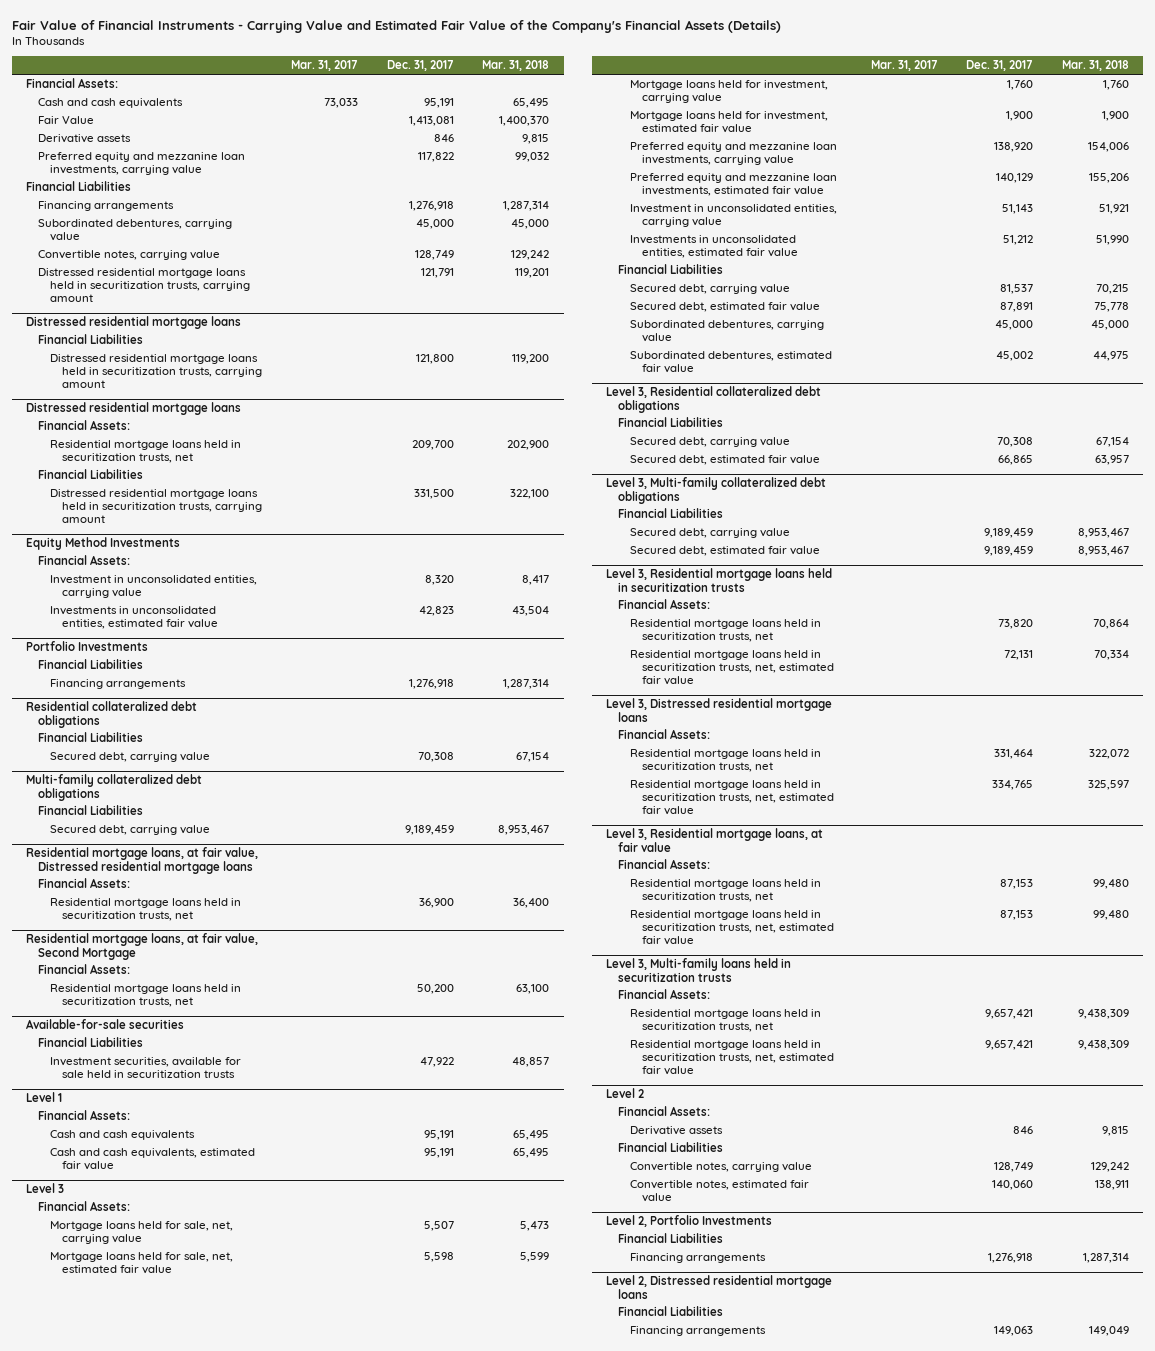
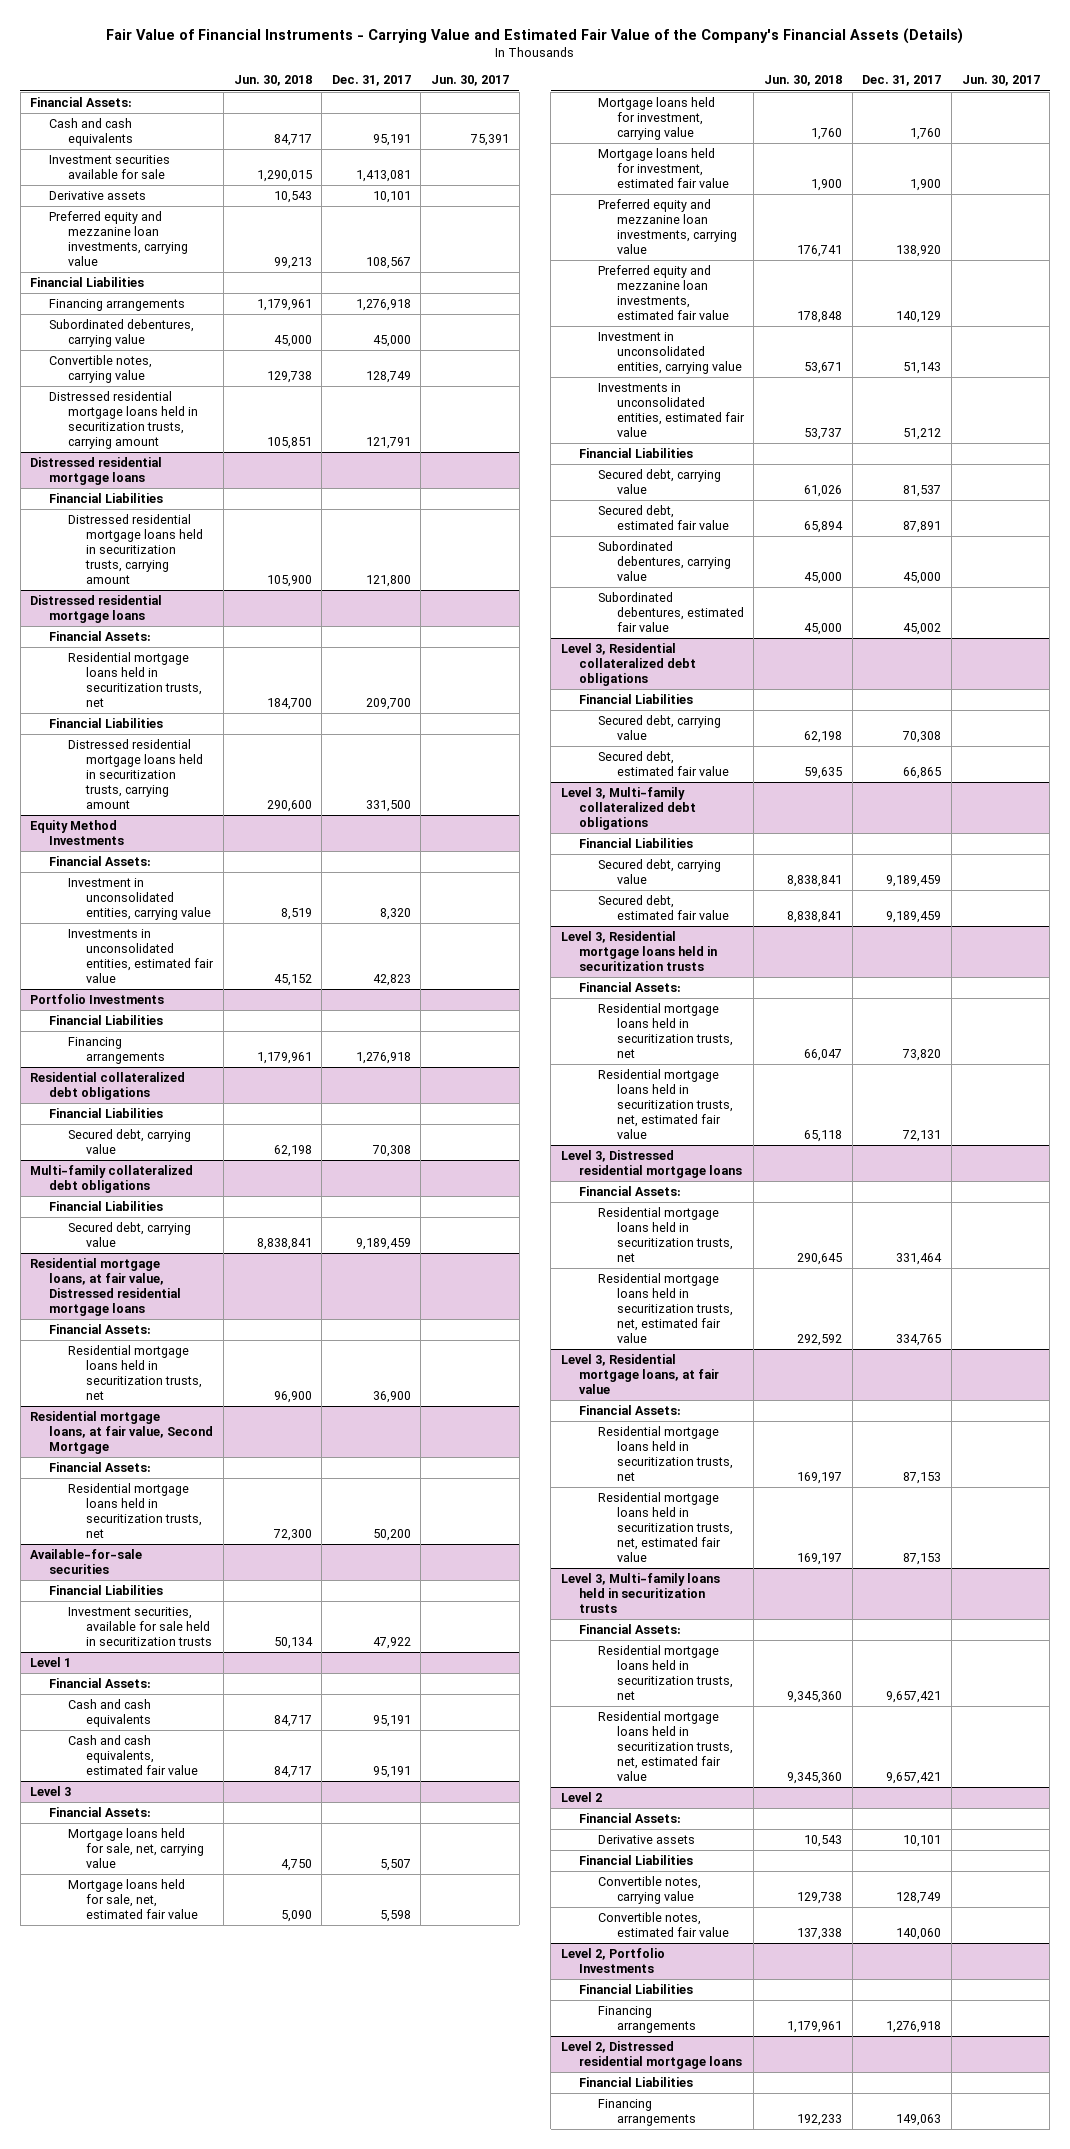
- | Mar. 31, 2017 | Dec. 31, 2017 | Mar. 31, 2018
+ | Jun. 30, 2018 | Dec. 31, 2017 | Jun. 30, 2017
- Fair Value | | 1,413,081 | 1,400,370
- Derivative assets | | 846 | 9,815
- Preferred equity and mezzanine loan investments, carrying value | | 117,822 | 99,032
+ Investment securities available for sale | 1,290,015 | 1,413,081 |
+ Derivative assets | 10,543 | 10,101 |
+ Preferred equity and mezzanine loan investments, carrying value | 99,213 | 108,567 |
@ Level 2
- Derivative assets | | 846 | 9,815
+ Derivative assets | 10,543 | 10,101 |

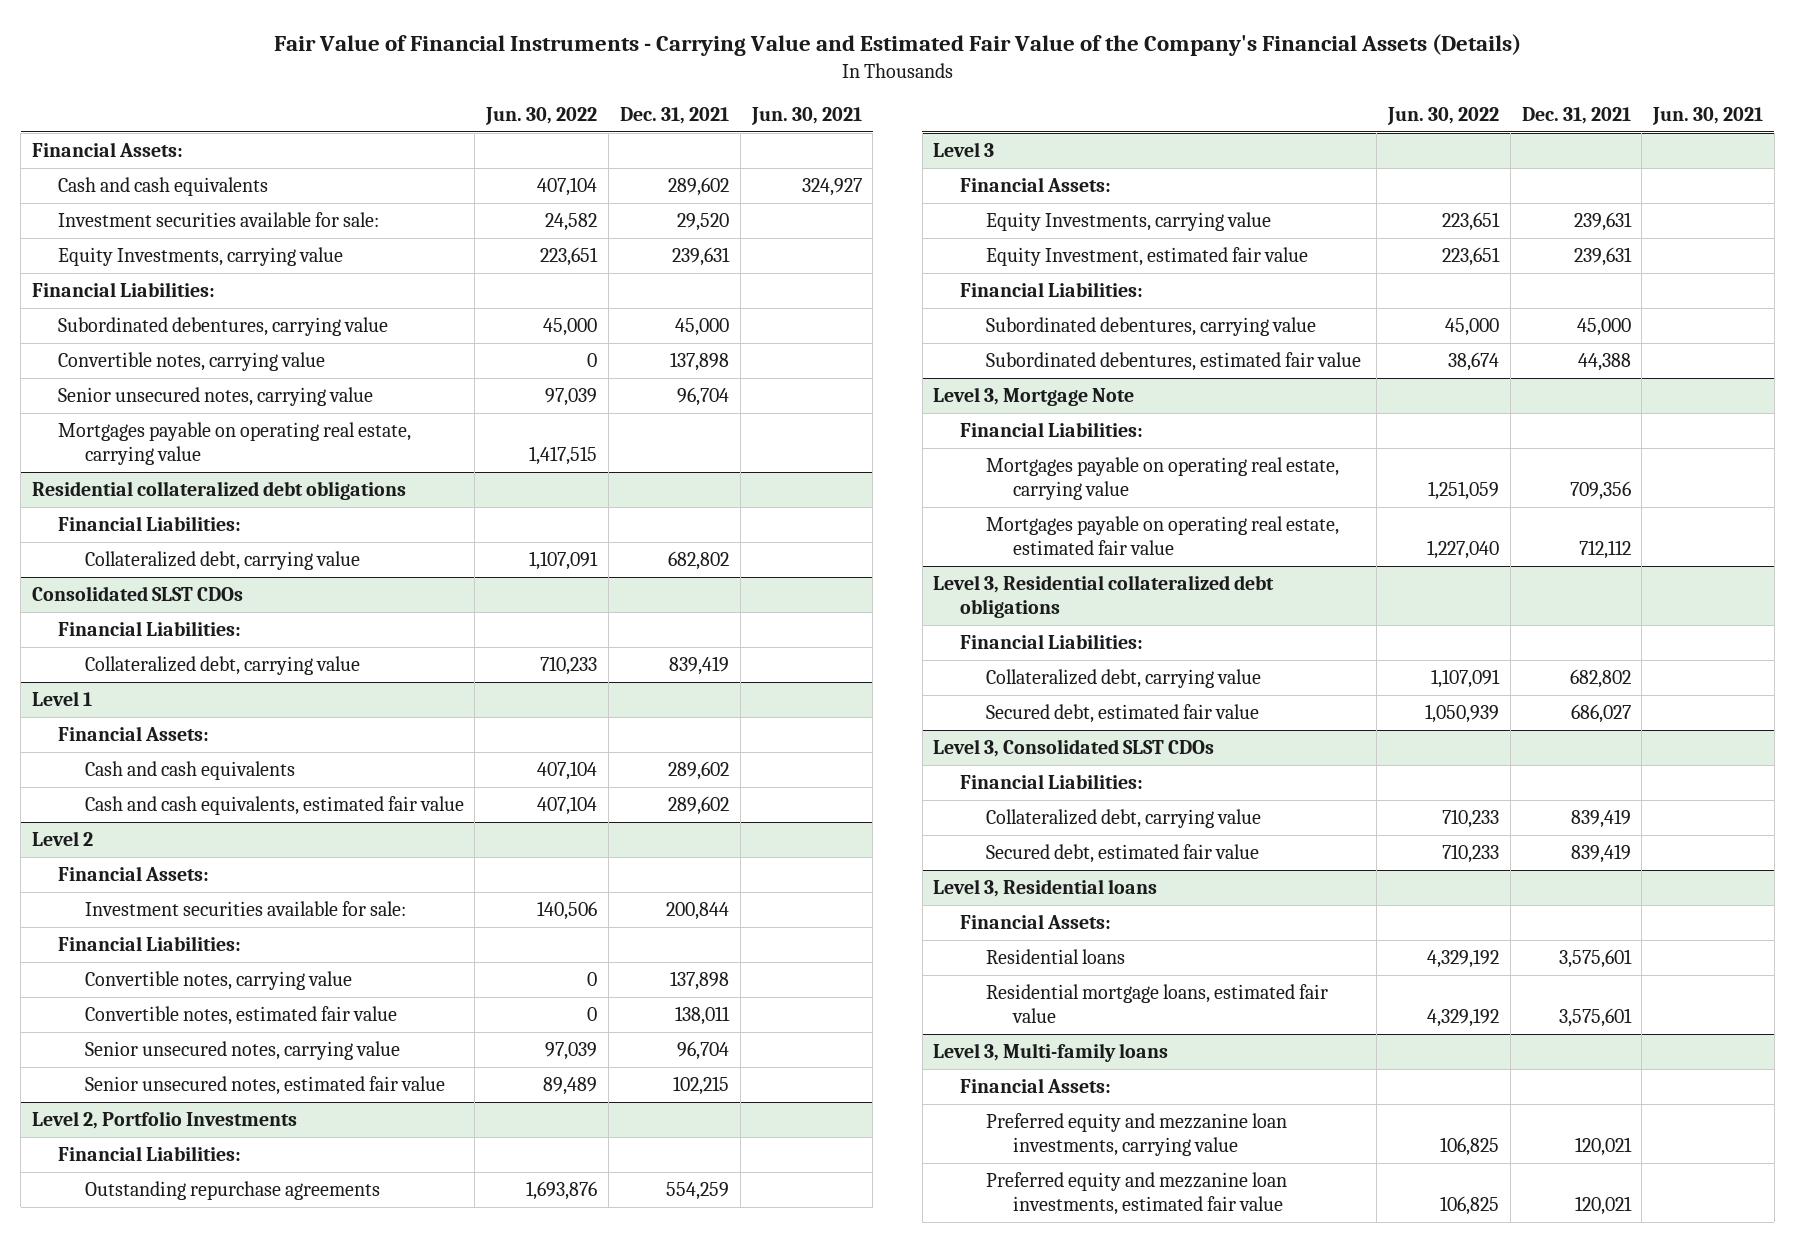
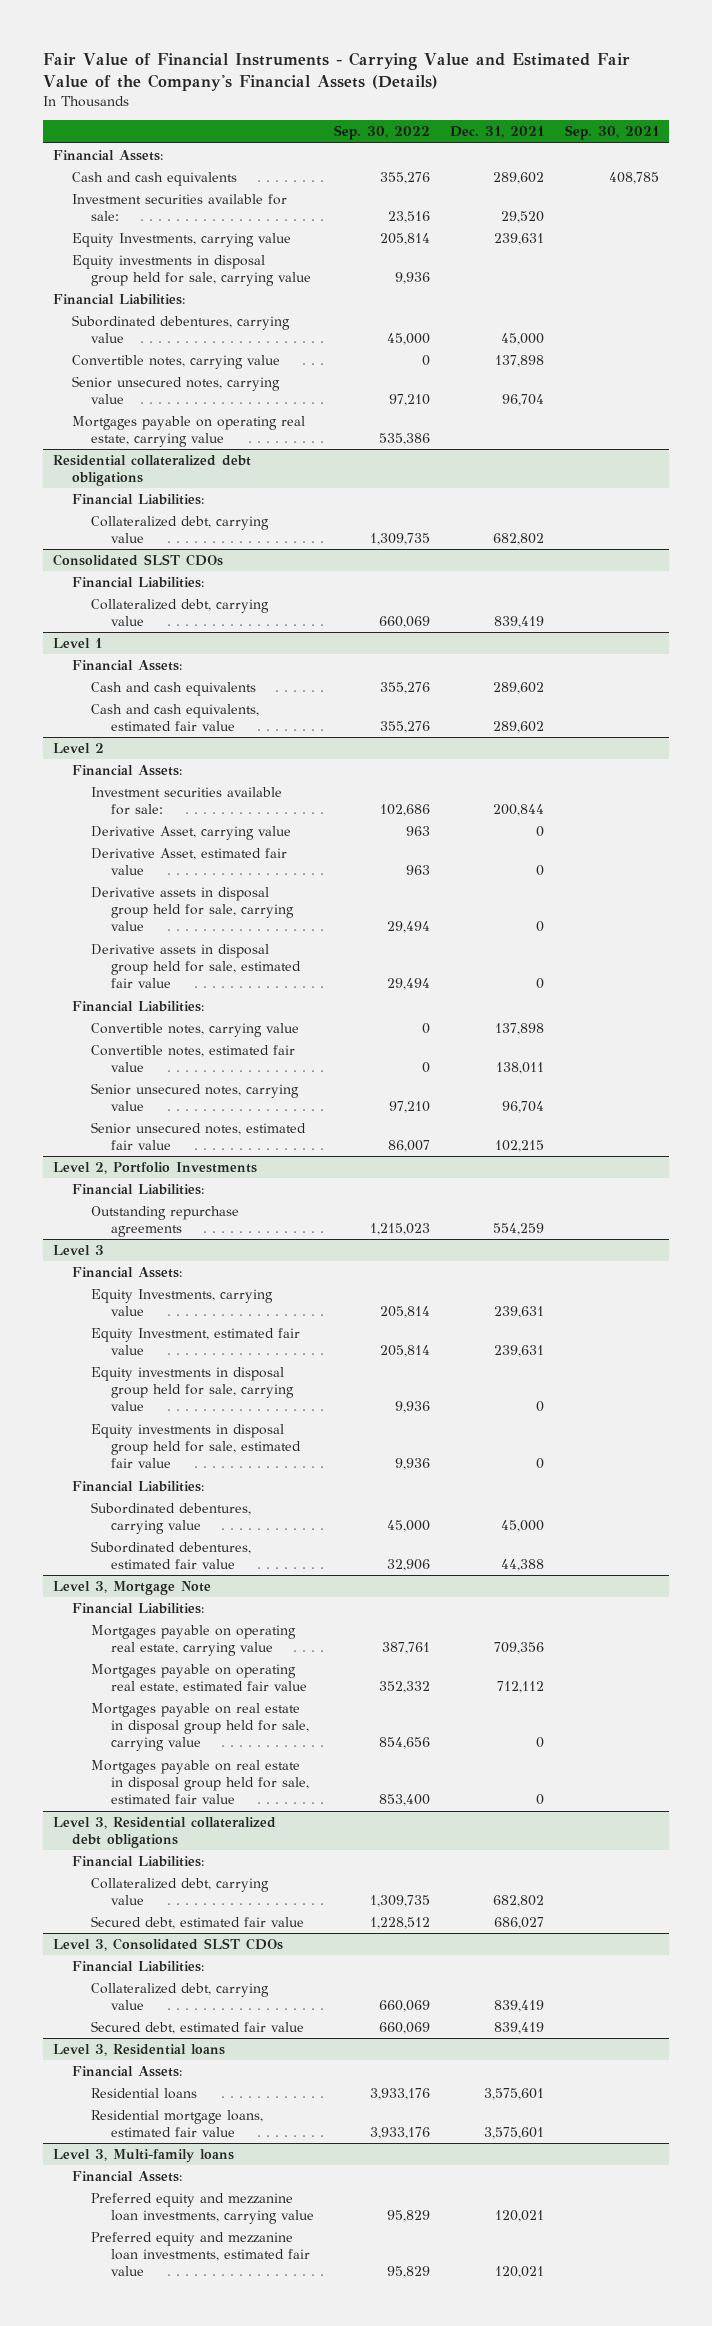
- | Jun. 30, 2022 | Dec. 31, 2021 | Jun. 30, 2021
+ | Sep. 30, 2022 | Dec. 31, 2021 | Sep. 30, 2021
+ Equity investments in disposal group held for sale, carrying value | 9,936 | |
@ Level 2
+ Derivative Asset, carrying value | 963 | 0 |
+ Derivative Asset, estimated fair value | 963 | 0 |
+ Derivative assets in disposal group held for sale, carrying value | 29,494 | 0 |
+ Derivative assets in disposal group held for sale, estimated fair value | 29,494 | 0 |
@ Level 3
+ Equity investments in disposal group held for sale, carrying value | 9,936 | 0 |
+ Equity investments in disposal group held for sale, estimated fair value | 9,936 | 0 |
@ Level 3, Mortgage Note
+ Mortgages payable on real estate in disposal group held for sale, carrying value | 854,656 | 0 |
+ Mortgages payable on real estate in disposal group held for sale, estimated fair value | 853,400 | 0 |

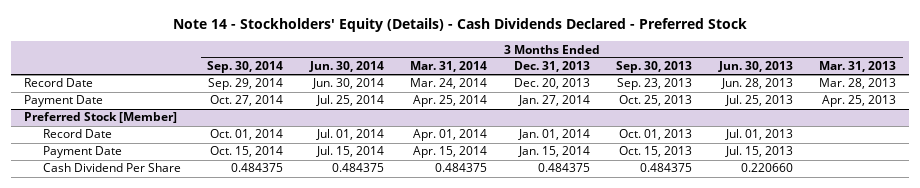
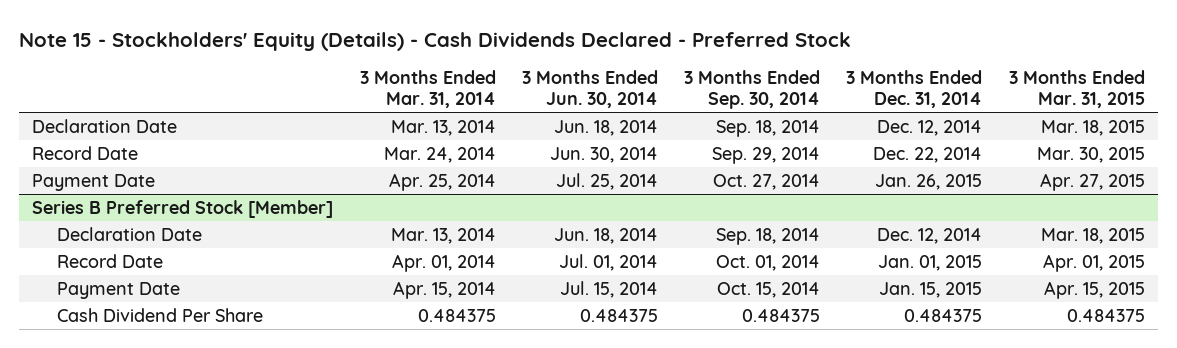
- Note 14 - Stockholders' Equity (Details) - Cash Dividends Declared - Preferred Stock
+ Note 15 - Stockholders' Equity (Details) - Cash Dividends Declared - Preferred Stock
- | 3 Months Ended Sep. 30, 2014 | 3 Months Ended Jun. 30, 2014 | 3 Months Ended Mar. 31, 2014 | 3 Months Ended Dec. 31, 2013 | 3 Months Ended Sep. 30, 2013 | 3 Months Ended Jun. 30, 2013 | 3 Months Ended Mar. 31, 2013
+ | 3 Months Ended Mar. 31, 2014 | 3 Months Ended Jun. 30, 2014 | 3 Months Ended Sep. 30, 2014 | 3 Months Ended Dec. 31, 2014 | 3 Months Ended Mar. 31, 2015
+ Declaration Date | Mar. 13, 2014 | Jun. 18, 2014 | Sep. 18, 2014 | Dec. 12, 2014 | Mar. 18, 2015
- Preferred Stock [Member]
+ Series B Preferred Stock [Member]
+ Declaration Date | Mar. 13, 2014 | Jun. 18, 2014 | Sep. 18, 2014 | Dec. 12, 2014 | Mar. 18, 2015

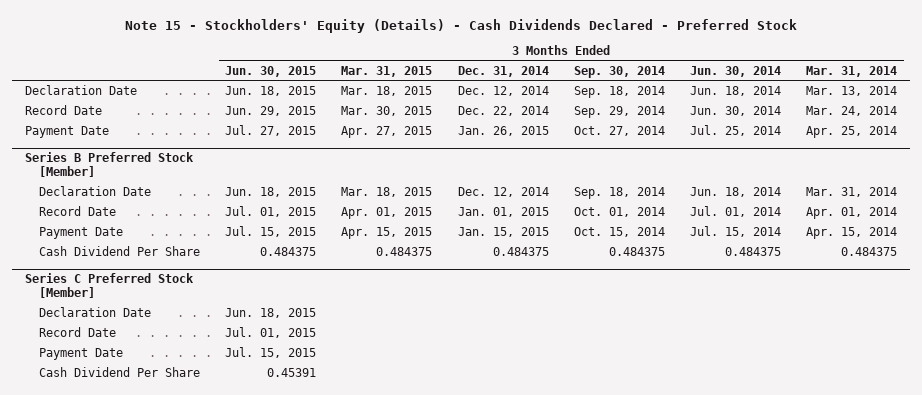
- | 3 Months Ended Mar. 31, 2014 | 3 Months Ended Jun. 30, 2014 | 3 Months Ended Sep. 30, 2014 | 3 Months Ended Dec. 31, 2014 | 3 Months Ended Mar. 31, 2015
+ | 3 Months Ended Jun. 30, 2015 | 3 Months Ended Mar. 31, 2015 | 3 Months Ended Dec. 31, 2014 | 3 Months Ended Sep. 30, 2014 | 3 Months Ended Jun. 30, 2014 | 3 Months Ended Mar. 31, 2014
@ Series B Preferred Stock [Member]
- Declaration Date | Mar. 13, 2014 | Jun. 18, 2014 | Sep. 18, 2014 | Dec. 12, 2014 | Mar. 18, 2015
+ Declaration Date | Jun. 18, 2015 | Mar. 18, 2015 | Dec. 12, 2014 | Sep. 18, 2014 | Jun. 18, 2014 | Mar. 31, 2014
+ Series C Preferred Stock [Member]
+ Declaration Date | Jun. 18, 2015 | | | | |
+ Record Date | Jul. 01, 2015 | | | | |
+ Payment Date | Jul. 15, 2015 | | | | |
+ Cash Dividend Per Share | 0.45391 | | | | |

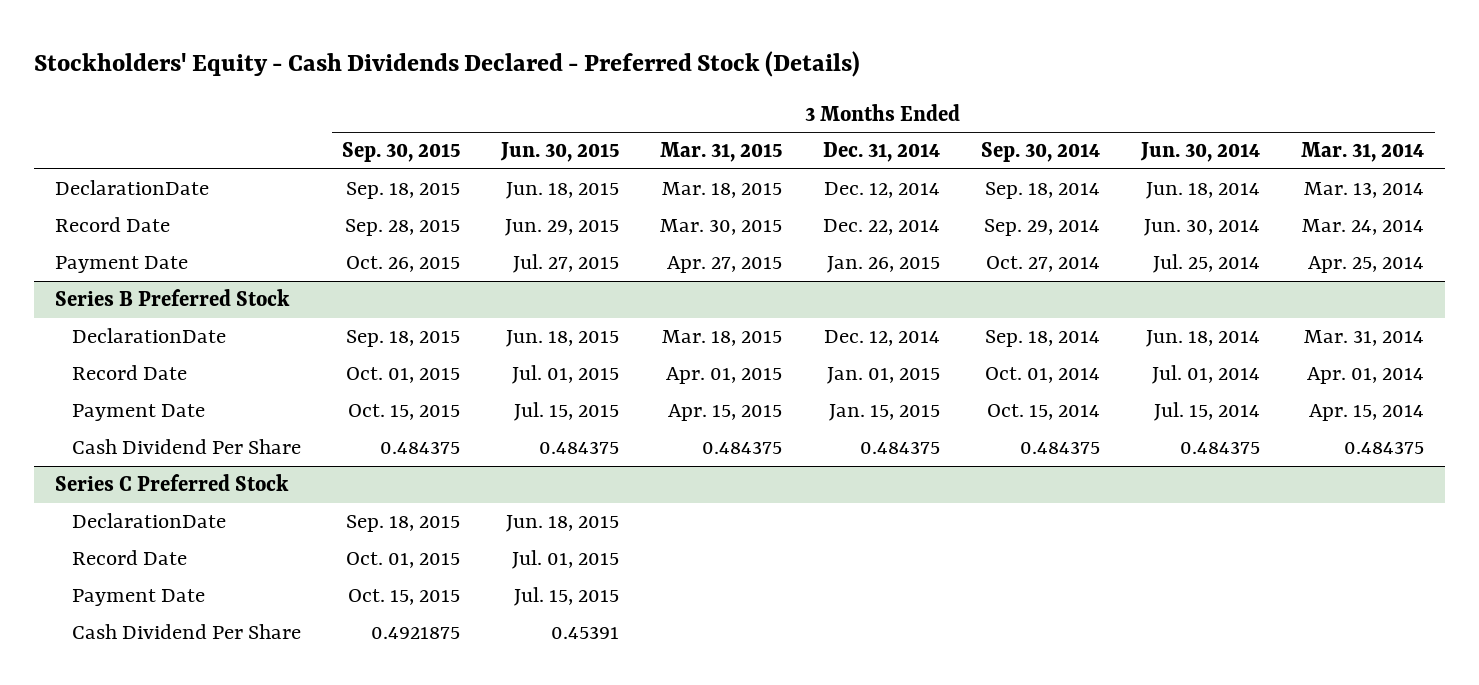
- Note 15 - Stockholders' Equity (Details) - Cash Dividends Declared - Preferred Stock
+ Stockholders' Equity - Cash Dividends Declared - Preferred Stock (Details)
- | 3 Months Ended Jun. 30, 2015 | 3 Months Ended Mar. 31, 2015 | 3 Months Ended Dec. 31, 2014 | 3 Months Ended Sep. 30, 2014 | 3 Months Ended Jun. 30, 2014 | 3 Months Ended Mar. 31, 2014
+ | 3 Months Ended Sep. 30, 2015 | 3 Months Ended Jun. 30, 2015 | 3 Months Ended Mar. 31, 2015 | 3 Months Ended Dec. 31, 2014 | 3 Months Ended Sep. 30, 2014 | 3 Months Ended Jun. 30, 2014 | 3 Months Ended Mar. 31, 2014
- Declaration Date | Jun. 18, 2015 | Mar. 18, 2015 | Dec. 12, 2014 | Sep. 18, 2014 | Jun. 18, 2014 | Mar. 13, 2014
+ DeclarationDate | Sep. 18, 2015 | Jun. 18, 2015 | Mar. 18, 2015 | Dec. 12, 2014 | Sep. 18, 2014 | Jun. 18, 2014 | Mar. 13, 2014
- Series B Preferred Stock [Member]
- Declaration Date | Jun. 18, 2015 | Mar. 18, 2015 | Dec. 12, 2014 | Sep. 18, 2014 | Jun. 18, 2014 | Mar. 31, 2014
+ Series B Preferred Stock
+ DeclarationDate | Sep. 18, 2015 | Jun. 18, 2015 | Mar. 18, 2015 | Dec. 12, 2014 | Sep. 18, 2014 | Jun. 18, 2014 | Mar. 31, 2014
- Series C Preferred Stock [Member]
- Declaration Date | Jun. 18, 2015 | | | | |
+ Series C Preferred Stock
+ DeclarationDate | Sep. 18, 2015 | Jun. 18, 2015 | | | | |

